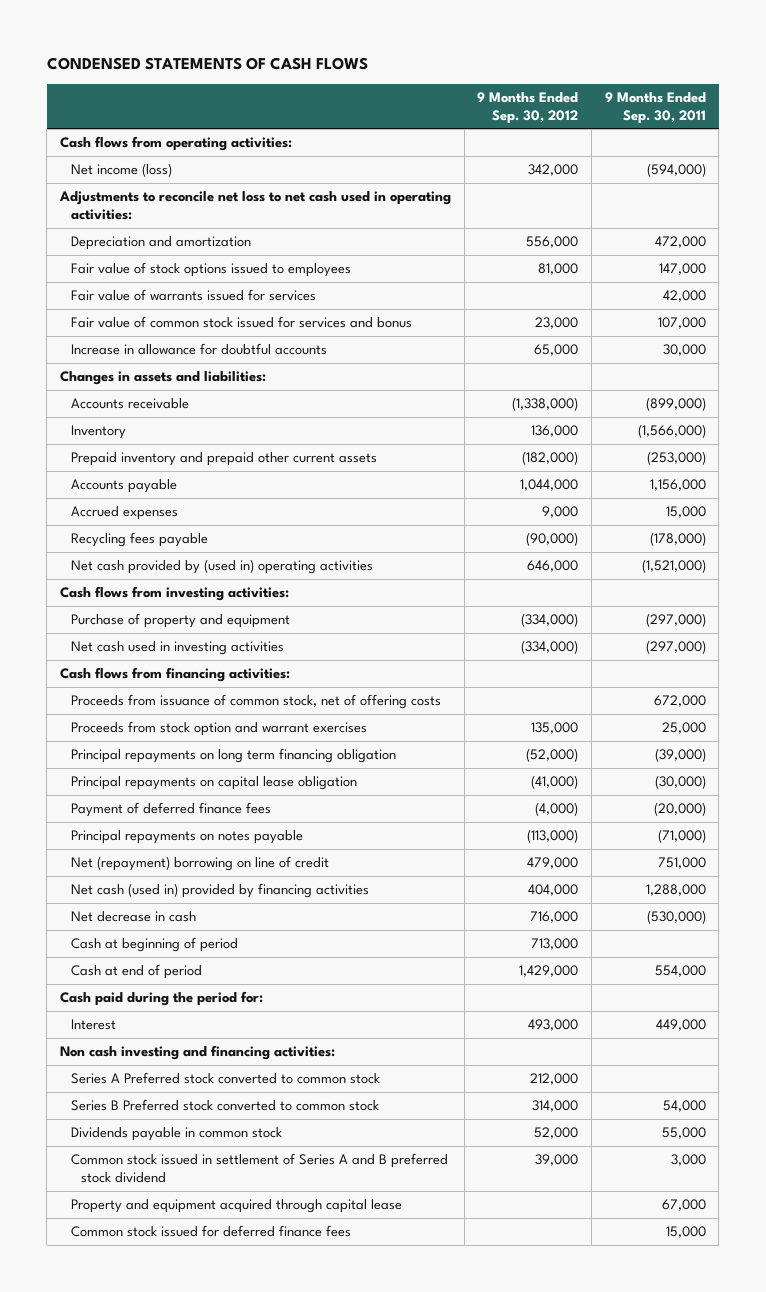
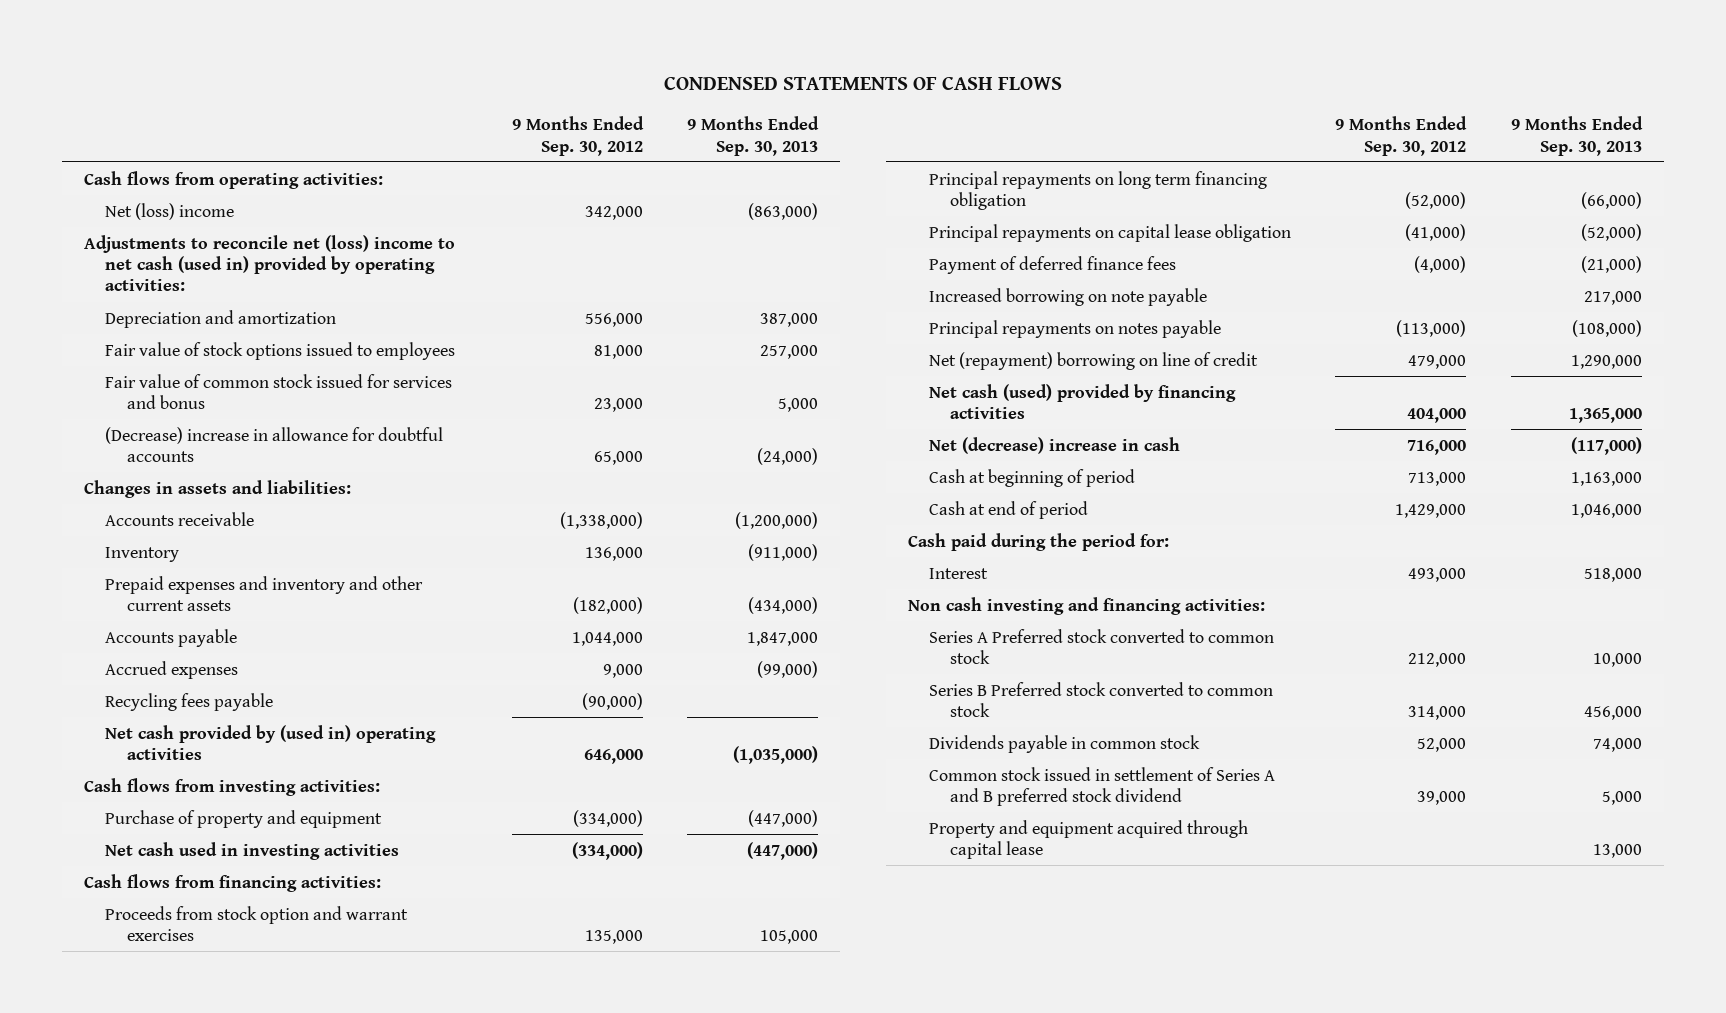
- | 9 Months Ended Sep. 30, 2012 | 9 Months Ended Sep. 30, 2011
+ | 9 Months Ended Sep. 30, 2012 | 9 Months Ended Sep. 30, 2013
- Net income (loss) | 342,000 | (594,000)
- Adjustments to reconcile net loss to net cash used in operating activities:
+ Net (loss) income | 342,000 | (863,000)
+ Adjustments to reconcile net (loss) income to net cash (used in) provided by operating activities:
- Fair value of warrants issued for services | | 42,000
- Increase in allowance for doubtful accounts | 65,000 | 30,000
+ (Decrease) increase in allowance for doubtful accounts | 65,000 | (24,000)
- Prepaid inventory and prepaid other current assets | (182,000) | (253,000)
+ Prepaid expenses and inventory and other current assets | (182,000) | (434,000)
- Proceeds from issuance of common stock, net of offering costs | | 672,000
+ Increased borrowing on note payable | | 217,000
- Net cash (used in) provided by financing activities | 404,000 | 1,288,000
- Net decrease in cash | 716,000 | (530,000)
+ Net cash (used) provided by financing activities | 404,000 | 1,365,000
+ Net (decrease) increase in cash | 716,000 | (117,000)
- Common stock issued for deferred finance fees | | 15,000

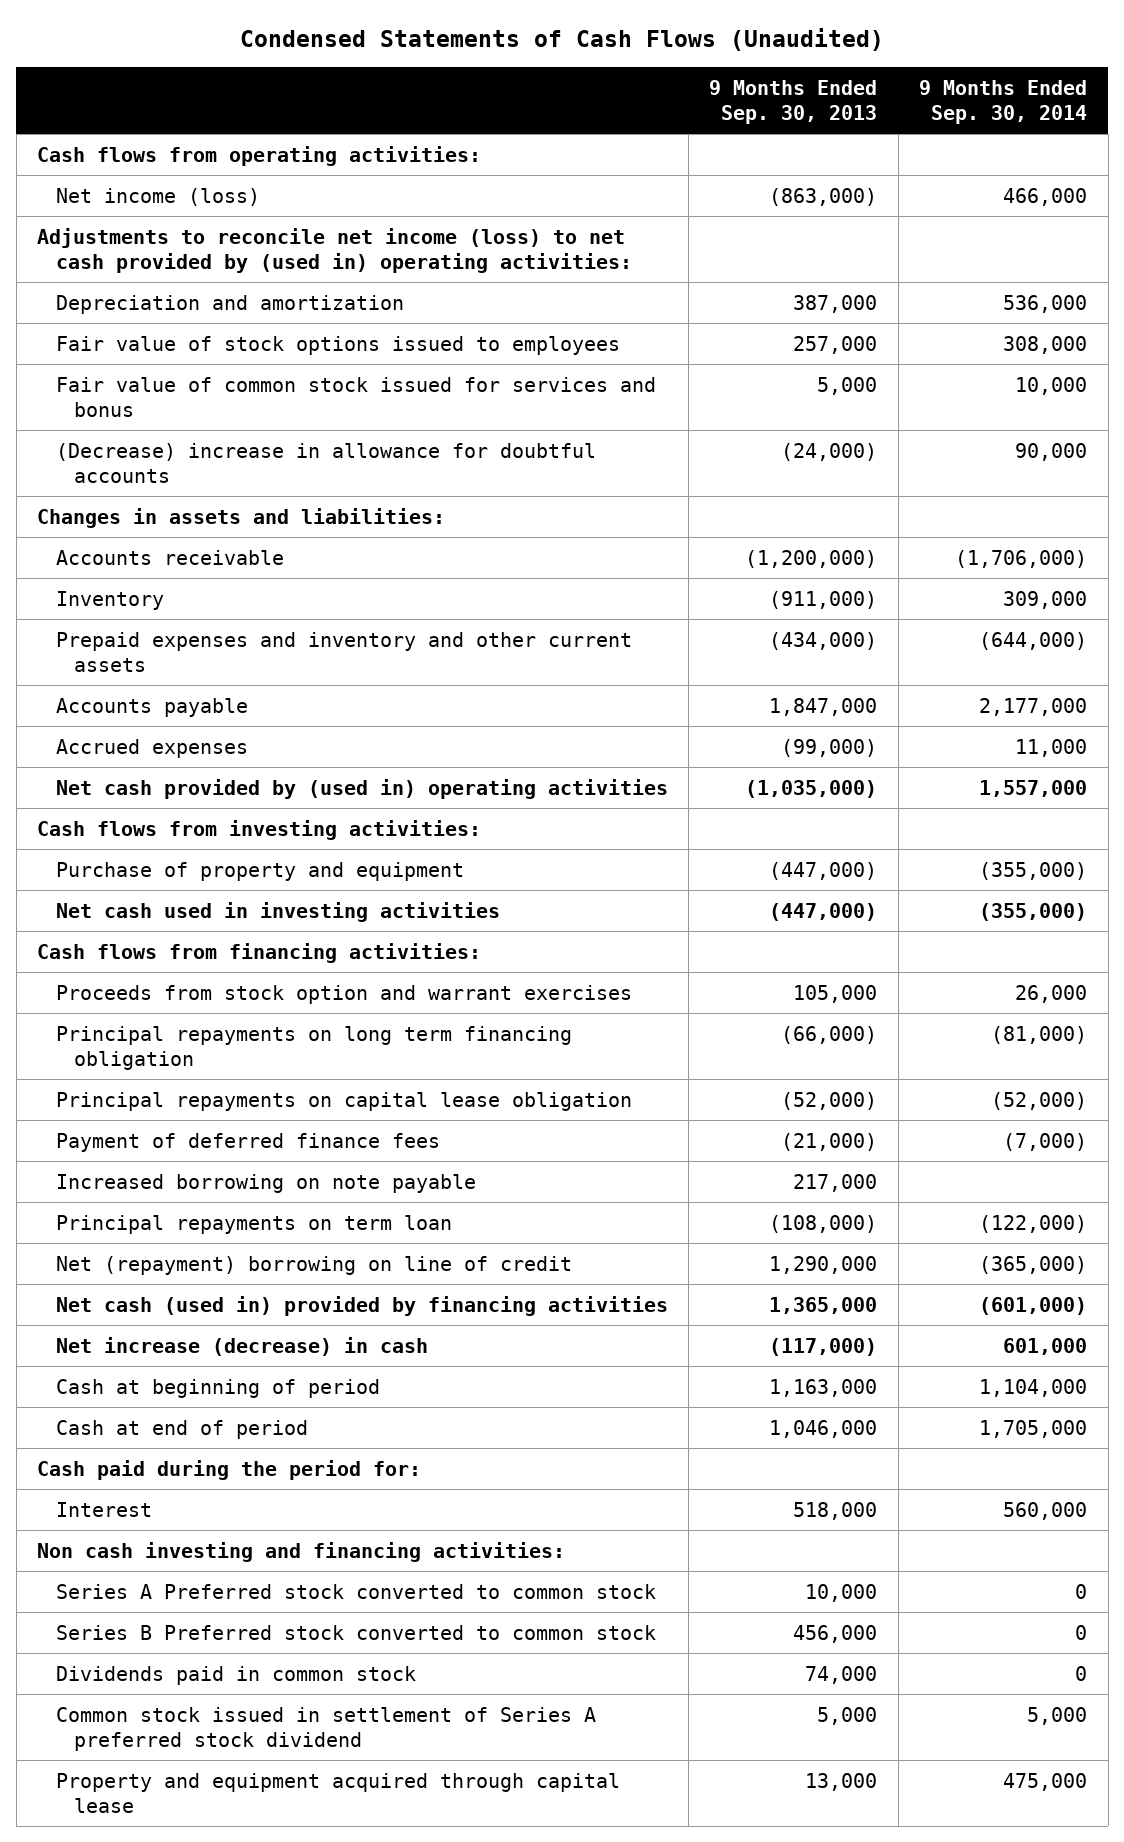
- CONDENSED STATEMENTS OF CASH FLOWS
+ Condensed Statements of Cash Flows (Unaudited)
- | 9 Months Ended Sep. 30, 2012 | 9 Months Ended Sep. 30, 2013
+ | 9 Months Ended Sep. 30, 2013 | 9 Months Ended Sep. 30, 2014
- Net (loss) income | 342,000 | (863,000)
- Adjustments to reconcile net (loss) income to net cash (used in) provided by operating activities:
+ Net income (loss) | (863,000) | 466,000
+ Adjustments to reconcile net income (loss) to net cash provided by (used in) operating activities:
- Recycling fees payable | (90,000) |
- Principal repayments on notes payable | (113,000) | (108,000)
+ Principal repayments on term loan | (108,000) | (122,000)
- Net cash (used) provided by financing activities | 404,000 | 1,365,000
- Net (decrease) increase in cash | 716,000 | (117,000)
+ Net cash (used in) provided by financing activities | 1,365,000 | (601,000)
+ Net increase (decrease) in cash | (117,000) | 601,000
- Dividends payable in common stock | 52,000 | 74,000
- Common stock issued in settlement of Series A and B preferred stock dividend | 39,000 | 5,000
+ Dividends paid in common stock | 74,000 | 0
+ Common stock issued in settlement of Series A preferred stock dividend | 5,000 | 5,000

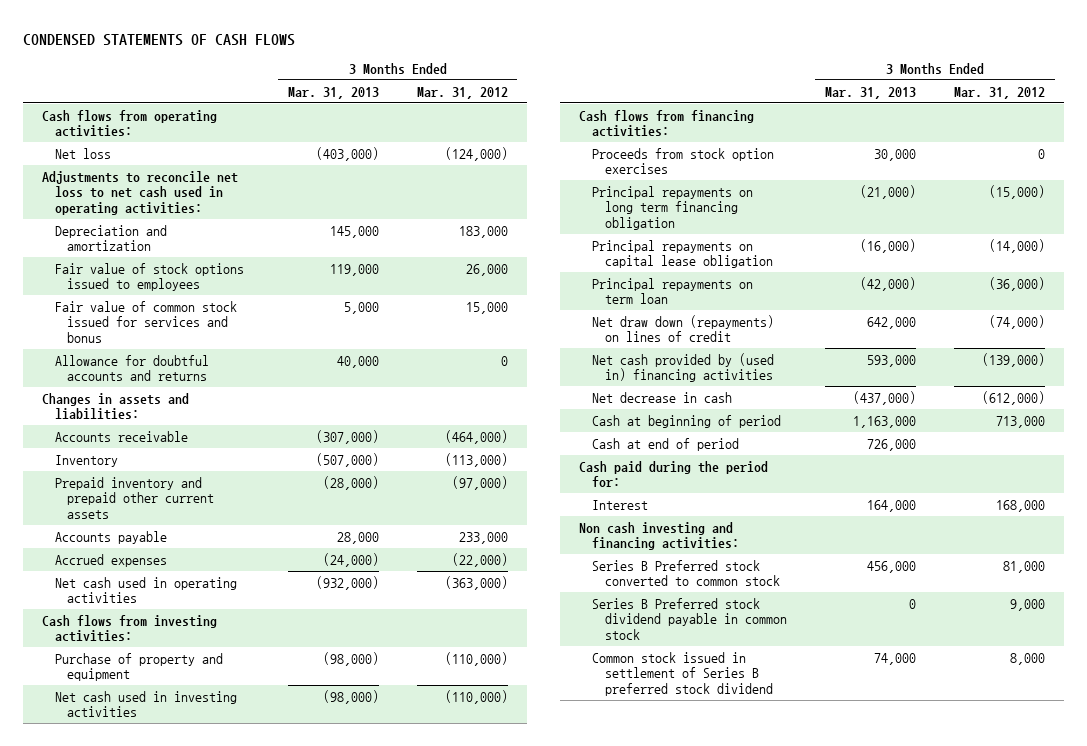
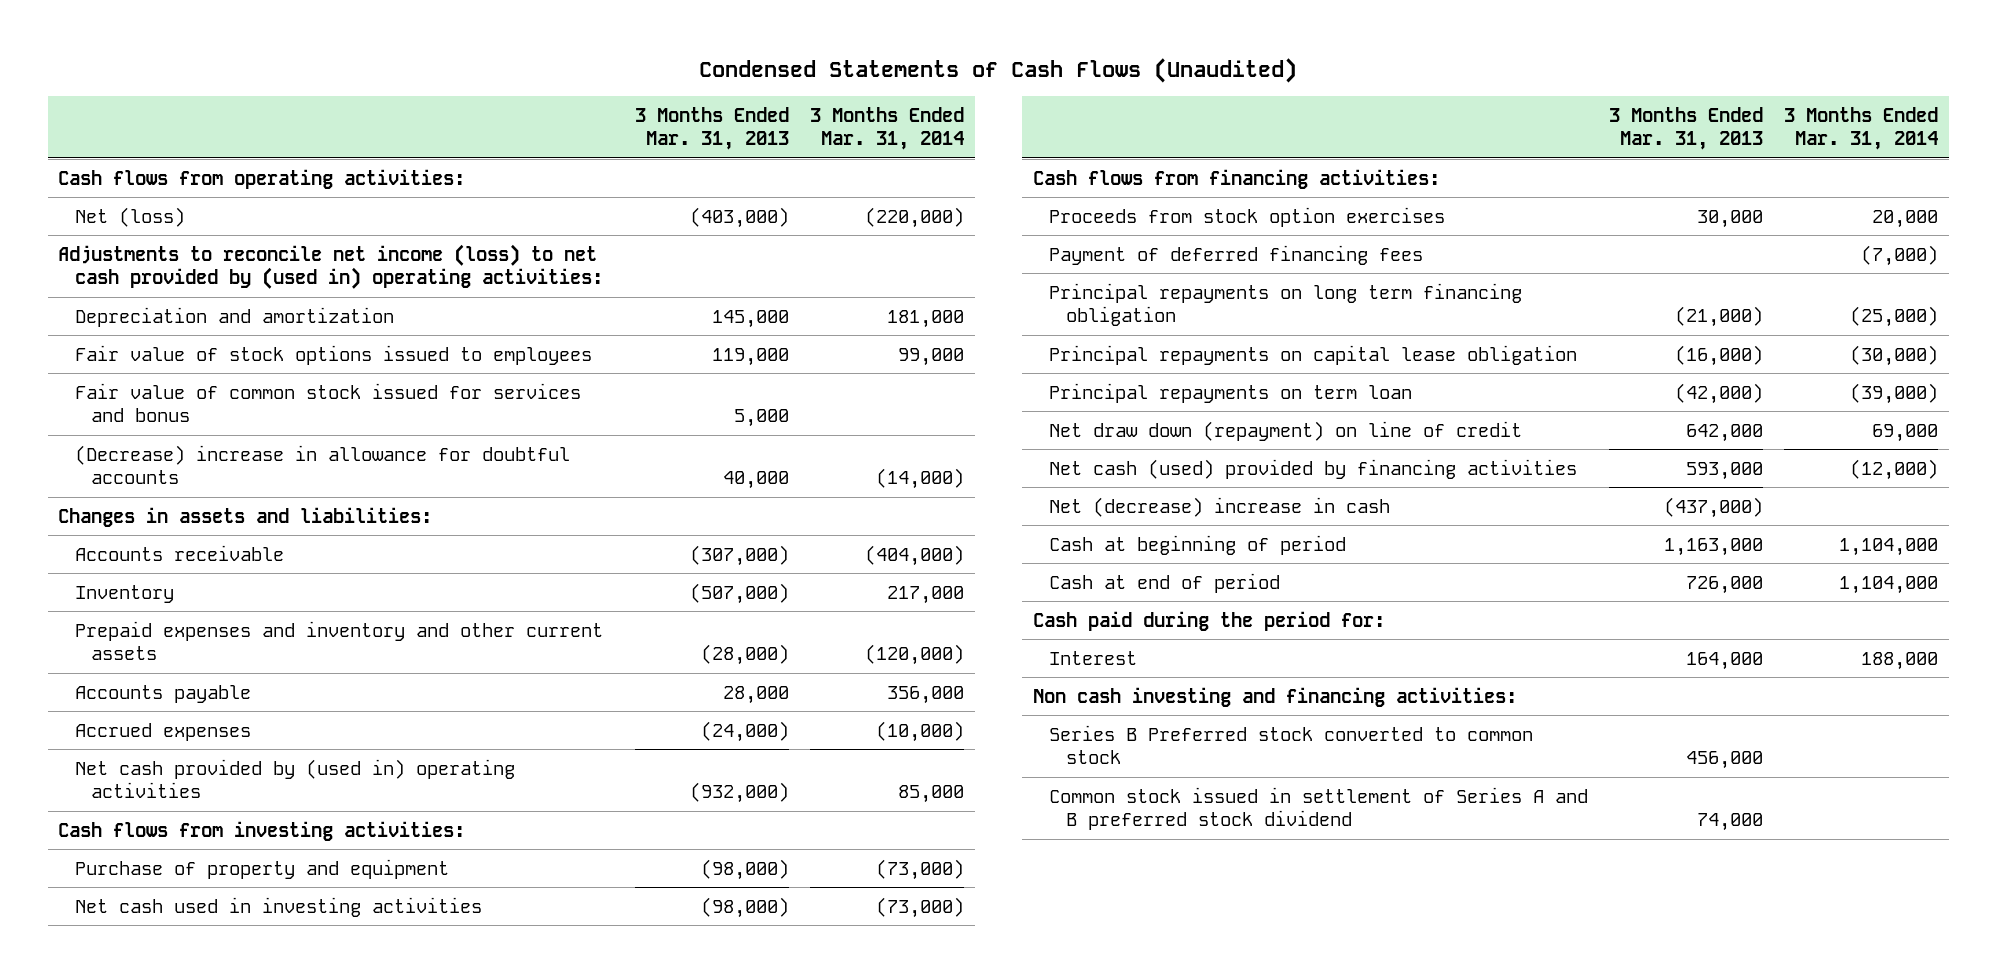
- CONDENSED STATEMENTS OF CASH FLOWS
+ Condensed Statements of Cash Flows (Unaudited)
- | 3 Months Ended Mar. 31, 2013 | 3 Months Ended Mar. 31, 2012
+ | 3 Months Ended Mar. 31, 2013 | 3 Months Ended Mar. 31, 2014
- Net loss | (403,000) | (124,000)
- Adjustments to reconcile net loss to net cash used in operating activities:
+ Net (loss) | (403,000) | (220,000)
+ Adjustments to reconcile net income (loss) to net cash provided by (used in) operating activities:
- Allowance for doubtful accounts and returns | 40,000 | 0
+ (Decrease) increase in allowance for doubtful accounts | 40,000 | (14,000)
- Prepaid inventory and prepaid other current assets | (28,000) | (97,000)
+ Prepaid expenses and inventory and other current assets | (28,000) | (120,000)
- Net cash used in operating activities | (932,000) | (363,000)
+ Net cash provided by (used in) operating activities | (932,000) | 85,000
+ Payment of deferred financing fees | | (7,000)
- Net draw down (repayments) on lines of credit | 642,000 | (74,000)
- Net cash provided by (used in) financing activities | 593,000 | (139,000)
- Net decrease in cash | (437,000) | (612,000)
+ Net draw down (repayment) on line of credit | 642,000 | 69,000
+ Net cash (used) provided by financing activities | 593,000 | (12,000)
+ Net (decrease) increase in cash | (437,000) |
- Series B Preferred stock dividend payable in common stock | 0 | 9,000
- Common stock issued in settlement of Series B preferred stock dividend | 74,000 | 8,000
+ Common stock issued in settlement of Series A and B preferred stock dividend | 74,000 |

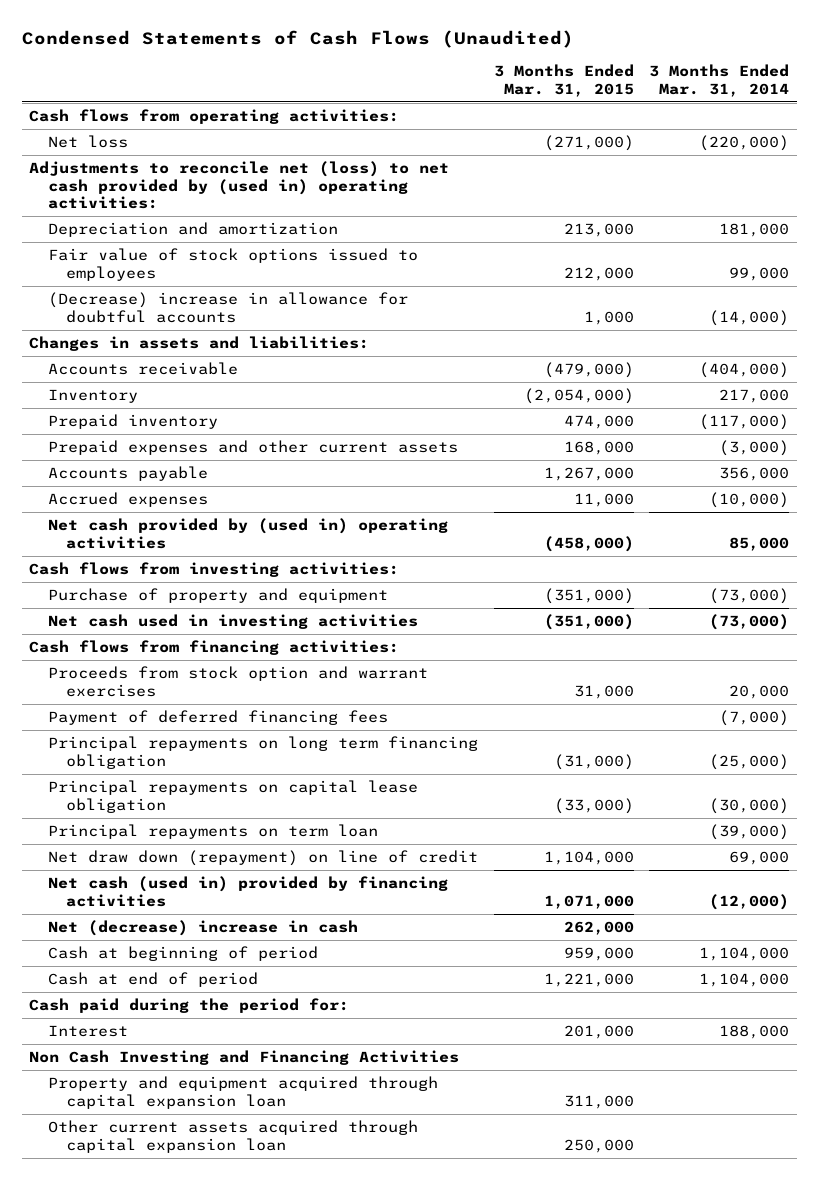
- | 3 Months Ended Mar. 31, 2013 | 3 Months Ended Mar. 31, 2014
+ | 3 Months Ended Mar. 31, 2015 | 3 Months Ended Mar. 31, 2014
- Net (loss) | (403,000) | (220,000)
- Adjustments to reconcile net income (loss) to net cash provided by (used in) operating activities:
+ Net loss | (271,000) | (220,000)
+ Adjustments to reconcile net (loss) to net cash provided by (used in) operating activities:
- Fair value of common stock issued for services and bonus | 5,000 |
- Prepaid expenses and inventory and other current assets | (28,000) | (120,000)
+ Prepaid inventory | 474,000 | (117,000)
+ Prepaid expenses and other current assets | 168,000 | (3,000)
- Proceeds from stock option exercises | 30,000 | 20,000
+ Proceeds from stock option and warrant exercises | 31,000 | 20,000
- Net cash (used) provided by financing activities | 593,000 | (12,000)
+ Net cash (used in) provided by financing activities | 1,071,000 | (12,000)
- Non cash investing and financing activities:
- Series B Preferred stock converted to common stock | 456,000 |
- Common stock issued in settlement of Series A and B preferred stock dividend | 74,000 |
+ Non Cash Investing and Financing Activities
+ Property and equipment acquired through capital expansion loan | 311,000 |
+ Other current assets acquired through capital expansion loan | 250,000 |

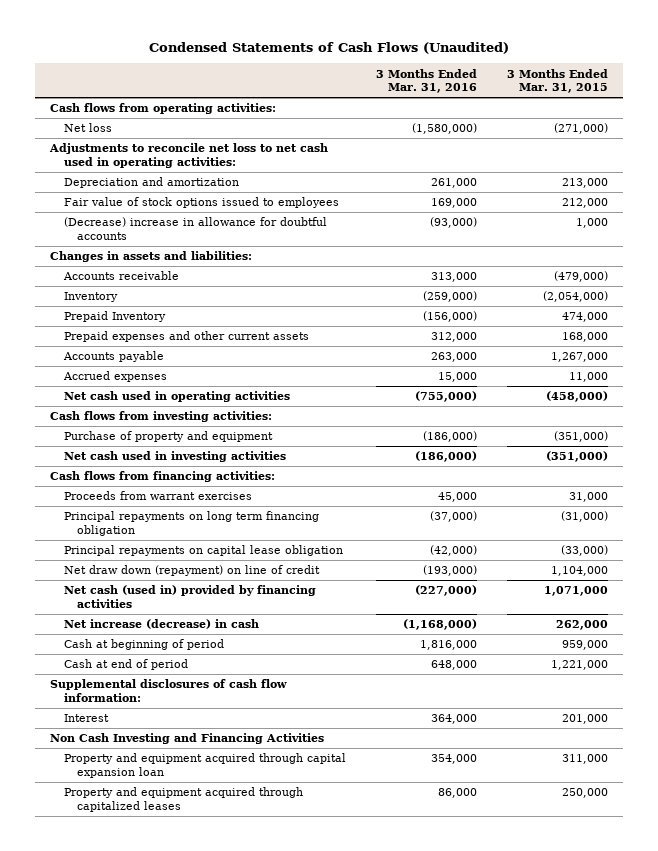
- | 3 Months Ended Mar. 31, 2015 | 3 Months Ended Mar. 31, 2014
+ | 3 Months Ended Mar. 31, 2016 | 3 Months Ended Mar. 31, 2015
- Adjustments to reconcile net (loss) to net cash provided by (used in) operating activities:
+ Adjustments to reconcile net loss to net cash used in operating activities:
- Prepaid inventory | 474,000 | (117,000)
+ Prepaid Inventory | (156,000) | 474,000
- Net cash provided by (used in) operating activities | (458,000) | 85,000
+ Net cash used in operating activities | (755,000) | (458,000)
- Proceeds from stock option and warrant exercises | 31,000 | 20,000
- Payment of deferred financing fees | | (7,000)
+ Proceeds from warrant exercises | 45,000 | 31,000
- Principal repayments on term loan | | (39,000)
- Net (decrease) increase in cash | 262,000 |
+ Net increase (decrease) in cash | (1,168,000) | 262,000
- Cash paid during the period for:
+ Supplemental disclosures of cash flow information:
- Other current assets acquired through capital expansion loan | 250,000 |
+ Property and equipment acquired through capitalized leases | 86,000 | 250,000

